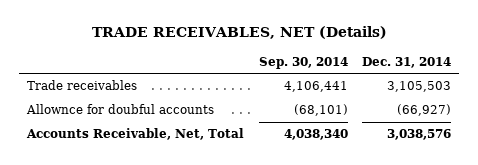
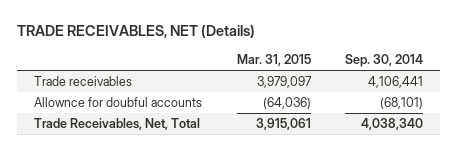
- | Sep. 30, 2014 | Dec. 31, 2014
+ | Mar. 31, 2015 | Sep. 30, 2014
- Accounts Receivable, Net, Total | 4,038,340 | 3,038,576
+ Trade Receivables, Net, Total | 3,915,061 | 4,038,340

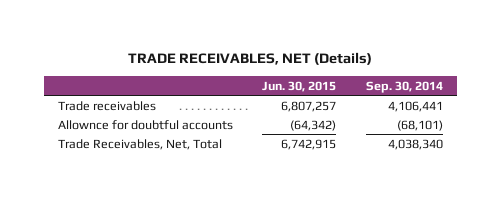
- | Mar. 31, 2015 | Sep. 30, 2014
+ | Jun. 30, 2015 | Sep. 30, 2014
- Allownce for doubful accounts | (64,036) | (68,101)
+ Allownce for doubtful accounts | (64,342) | (68,101)

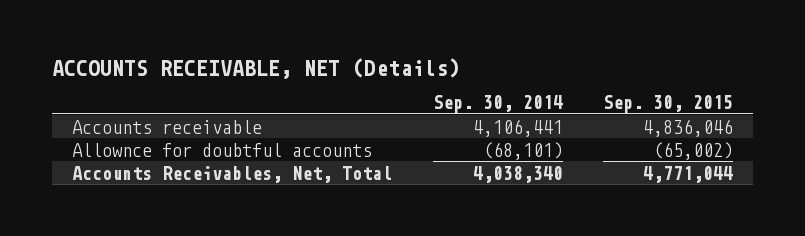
- TRADE RECEIVABLES, NET (Details)
+ ACCOUNTS RECEIVABLE, NET (Details)
- | Jun. 30, 2015 | Sep. 30, 2014
+ | Sep. 30, 2014 | Sep. 30, 2015
- Trade receivables | 6,807,257 | 4,106,441
+ Accounts receivable | 4,106,441 | 4,836,046
- Trade Receivables, Net, Total | 6,742,915 | 4,038,340
+ Accounts Receivables, Net, Total | 4,038,340 | 4,771,044

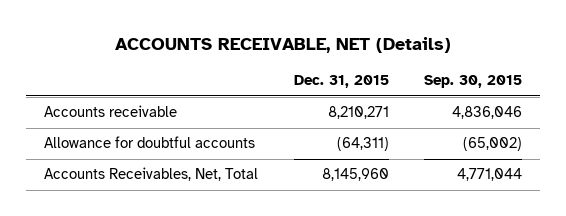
- | Sep. 30, 2014 | Sep. 30, 2015
+ | Dec. 31, 2015 | Sep. 30, 2015
- Allownce for doubtful accounts | (68,101) | (65,002)
+ Allowance for doubtful accounts | (64,311) | (65,002)

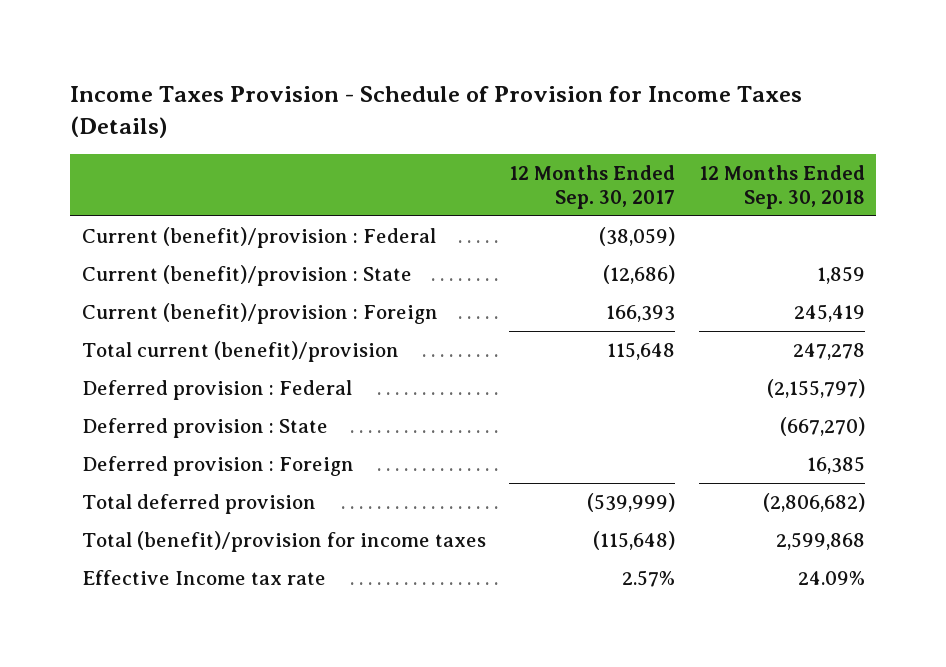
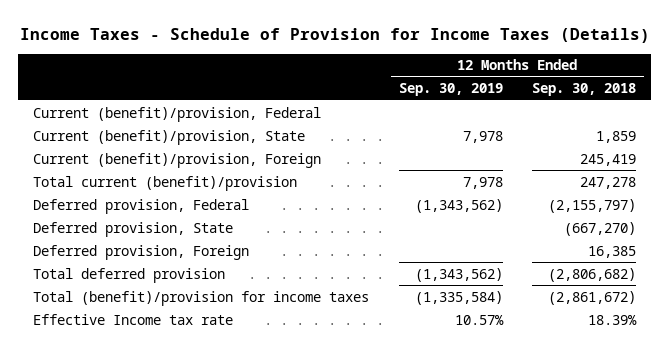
- Income Taxes Provision - Schedule of Provision for Income Taxes (Details)
+ Income Taxes - Schedule of Provision for Income Taxes (Details)
- | 12 Months Ended Sep. 30, 2017 | 12 Months Ended Sep. 30, 2018
+ | 12 Months Ended Sep. 30, 2019 | 12 Months Ended Sep. 30, 2018
- Current (benefit)/provision : Federal | (38,059) |
- Current (benefit)/provision : State | (12,686) | 1,859
- Current (benefit)/provision : Foreign | 166,393 | 245,419
+ Current (benefit)/provision, Federal
+ Current (benefit)/provision, State | 7,978 | 1,859
+ Current (benefit)/provision, Foreign | | 245,419
- Deferred provision : Federal | | (2,155,797)
- Deferred provision : State | | (667,270)
- Deferred provision : Foreign | | 16,385
+ Deferred provision, Federal | (1,343,562) | (2,155,797)
+ Deferred provision, State | | (667,270)
+ Deferred provision, Foreign | | 16,385
- Total (benefit)/provision for income taxes | (115,648) | 2,599,868
- Effective Income tax rate | 2.57% | 24.09%
+ Total (benefit)/provision for income taxes | (1,335,584) | (2,861,672)
+ Effective Income tax rate | 10.57% | 18.39%

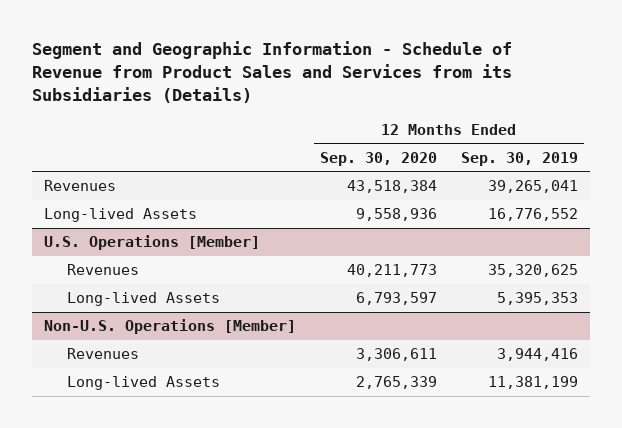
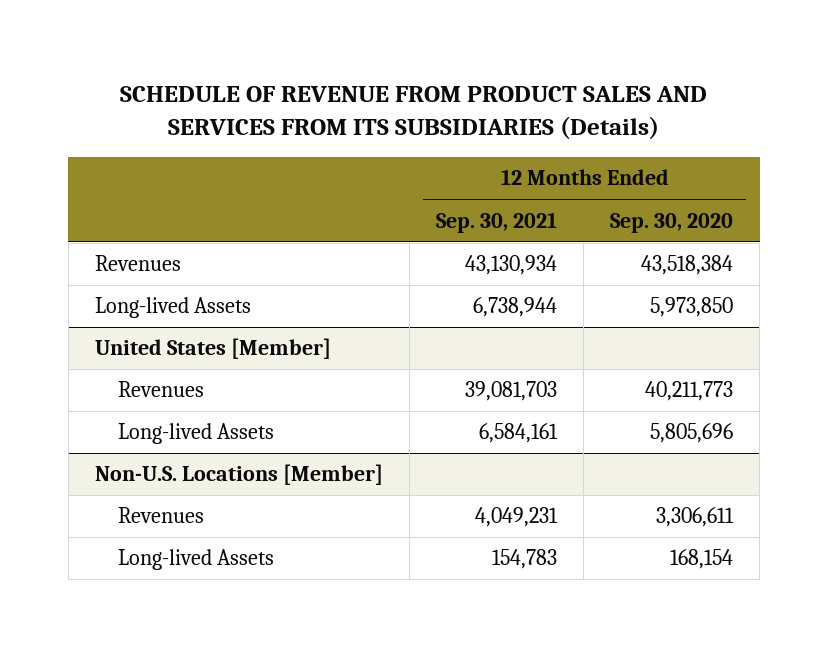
- Segment and Geographic Information - Schedule of Revenue from Product Sales and Services from its Subsidiaries (Details)
+ SCHEDULE OF REVENUE FROM PRODUCT SALES AND SERVICES FROM ITS SUBSIDIARIES (Details)
- | 12 Months Ended Sep. 30, 2020 | 12 Months Ended Sep. 30, 2019
+ | 12 Months Ended Sep. 30, 2021 | 12 Months Ended Sep. 30, 2020
- Long-lived Assets | 9,558,936 | 16,776,552
- U.S. Operations [Member]
+ Long-lived Assets | 6,738,944 | 5,973,850
+ United States [Member]
- Long-lived Assets | 6,793,597 | 5,395,353
- Non-U.S. Operations [Member]
+ Long-lived Assets | 6,584,161 | 5,805,696
+ Non-U.S. Locations [Member]
- Long-lived Assets | 2,765,339 | 11,381,199
+ Long-lived Assets | 154,783 | 168,154

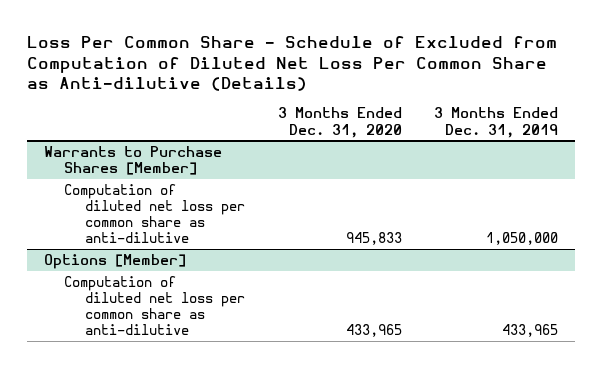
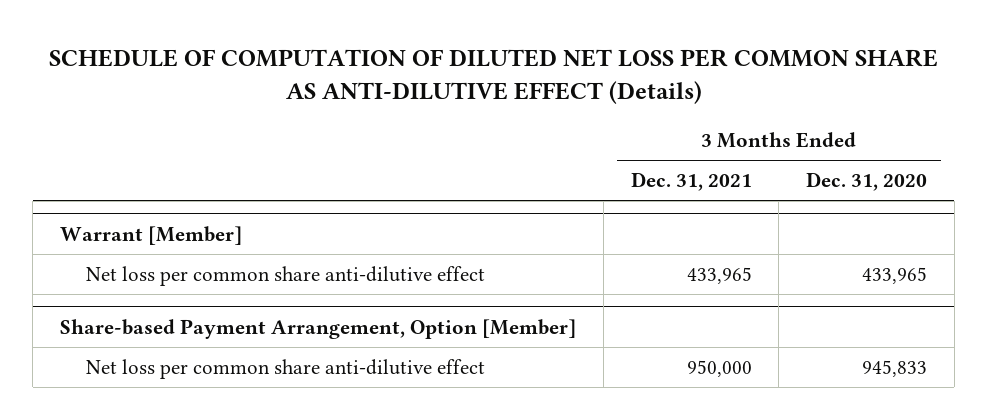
- Loss Per Common Share - Schedule of Excluded from Computation of Diluted Net Loss Per Common Share as Anti-dilutive (Details)
+ SCHEDULE OF COMPUTATION OF DILUTED NET LOSS PER COMMON SHARE AS ANTI-DILUTIVE EFFECT (Details)
- | 3 Months Ended Dec. 31, 2020 | 3 Months Ended Dec. 31, 2019
+ | 3 Months Ended Dec. 31, 2021 | 3 Months Ended Dec. 31, 2020
- Warrants to Purchase Shares [Member]
- Computation of diluted net loss per common share as anti-dilutive | 945,833 | 1,050,000
- Options [Member]
- Computation of diluted net loss per common share as anti-dilutive | 433,965 | 433,965
+ Warrant [Member]
+ Net loss per common share anti-dilutive effect | 433,965 | 433,965
+ Share-based Payment Arrangement, Option [Member]
+ Net loss per common share anti-dilutive effect | 950,000 | 945,833

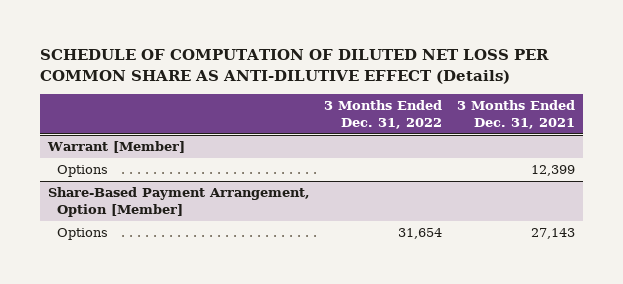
- | 3 Months Ended Dec. 31, 2021 | 3 Months Ended Dec. 31, 2020
+ | 3 Months Ended Dec. 31, 2022 | 3 Months Ended Dec. 31, 2021
@ Warrant [Member]
- Net loss per common share anti-dilutive effect | 433,965 | 433,965
- Share-based Payment Arrangement, Option [Member]
- Net loss per common share anti-dilutive effect | 950,000 | 945,833
@ Warrant [Member]
+ Options | | 12,399
+ Share-Based Payment Arrangement, Option [Member]
+ Options | 31,654 | 27,143

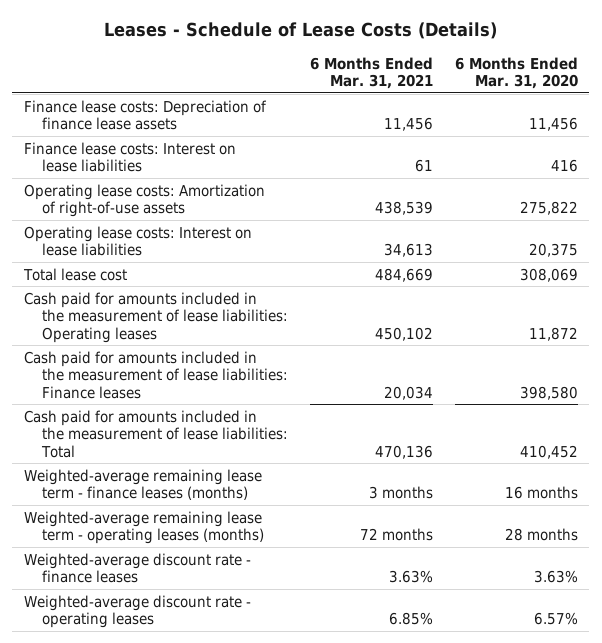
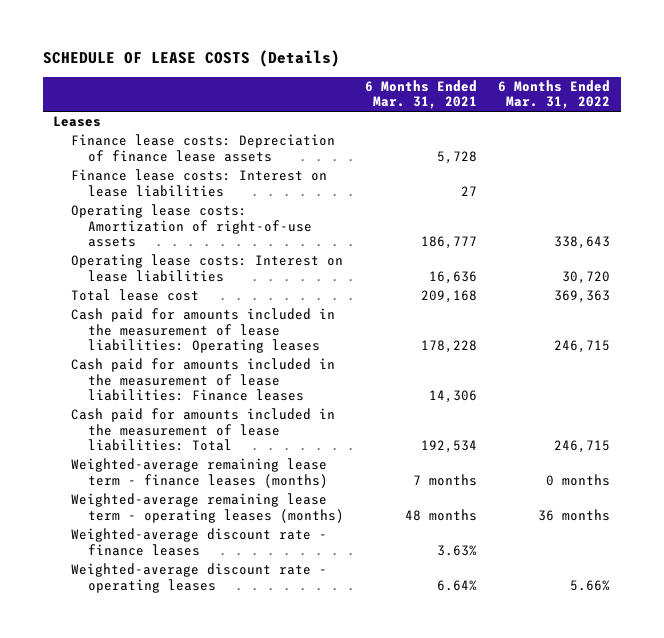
- Leases - Schedule of Lease Costs (Details)
+ SCHEDULE OF LEASE COSTS (Details)
- | 6 Months Ended Mar. 31, 2021 | 6 Months Ended Mar. 31, 2020
+ | 6 Months Ended Mar. 31, 2021 | 6 Months Ended Mar. 31, 2022
- Finance lease costs: Depreciation of finance lease assets | 11,456 | 11,456
- Finance lease costs: Interest on lease liabilities | 61 | 416
- Operating lease costs: Amortization of right-of-use assets | 438,539 | 275,822
- Operating lease costs: Interest on lease liabilities | 34,613 | 20,375
- Total lease cost | 484,669 | 308,069
- Cash paid for amounts included in the measurement of lease liabilities: Operating leases | 450,102 | 11,872
- Cash paid for amounts included in the measurement of lease liabilities: Finance leases | 20,034 | 398,580
- Cash paid for amounts included in the measurement of lease liabilities: Total | 470,136 | 410,452
- Weighted-average remaining lease term - finance leases (months) | 3 months | 16 months
- Weighted-average remaining lease term - operating leases (months) | 72 months | 28 months
+ Leases
+ Finance lease costs: Depreciation of finance lease assets | 5,728 |
+ Finance lease costs: Interest on lease liabilities | 27 |
+ Operating lease costs: Amortization of right-of-use assets | 186,777 | 338,643
+ Operating lease costs: Interest on lease liabilities | 16,636 | 30,720
+ Total lease cost | 209,168 | 369,363
+ Cash paid for amounts included in the measurement of lease liabilities: Operating leases | 178,228 | 246,715
+ Cash paid for amounts included in the measurement of lease liabilities: Finance leases | 14,306 |
+ Cash paid for amounts included in the measurement of lease liabilities: Total | 192,534 | 246,715
+ Weighted-average remaining lease term - finance leases (months) | 7 months | 0 months
+ Weighted-average remaining lease term - operating leases (months) | 48 months | 36 months
- Weighted-average discount rate - operating leases | 6.85% | 6.57%
+ Weighted-average discount rate - operating leases | 6.64% | 5.66%

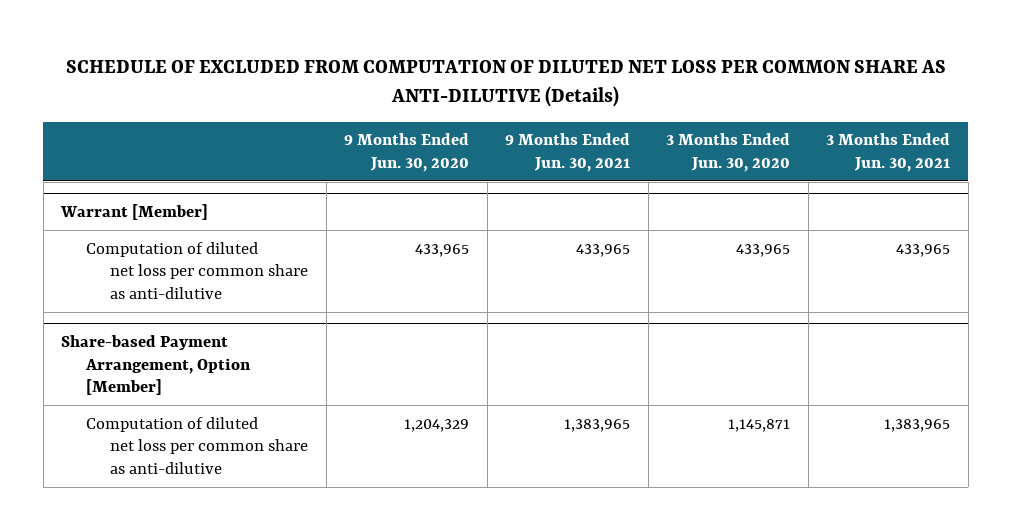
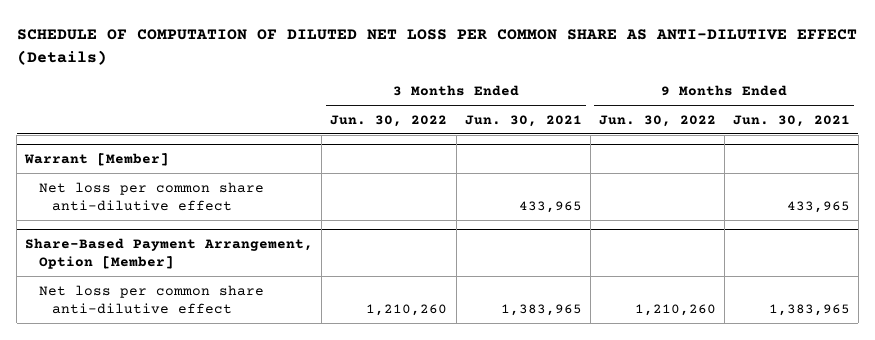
- SCHEDULE OF EXCLUDED FROM COMPUTATION OF DILUTED NET LOSS PER COMMON SHARE AS ANTI-DILUTIVE (Details)
+ SCHEDULE OF COMPUTATION OF DILUTED NET LOSS PER COMMON SHARE AS ANTI-DILUTIVE EFFECT (Details)
- | 9 Months Ended Jun. 30, 2020 | 9 Months Ended Jun. 30, 2021 | 3 Months Ended Jun. 30, 2020 | 3 Months Ended Jun. 30, 2021
+ | 3 Months Ended Jun. 30, 2022 | 3 Months Ended Jun. 30, 2021 | 9 Months Ended Jun. 30, 2022 | 9 Months Ended Jun. 30, 2021
@ Warrant [Member]
- Computation of diluted net loss per common share as anti-dilutive | 433,965 | 433,965 | 433,965 | 433,965
- Share-based Payment Arrangement, Option [Member]
- Computation of diluted net loss per common share as anti-dilutive | 1,204,329 | 1,383,965 | 1,145,871 | 1,383,965
@ Warrant [Member]
+ Net loss per common share anti-dilutive effect | | 433,965 | | 433,965
+ Share-Based Payment Arrangement, Option [Member]
+ Net loss per common share anti-dilutive effect | 1,210,260 | 1,383,965 | 1,210,260 | 1,383,965

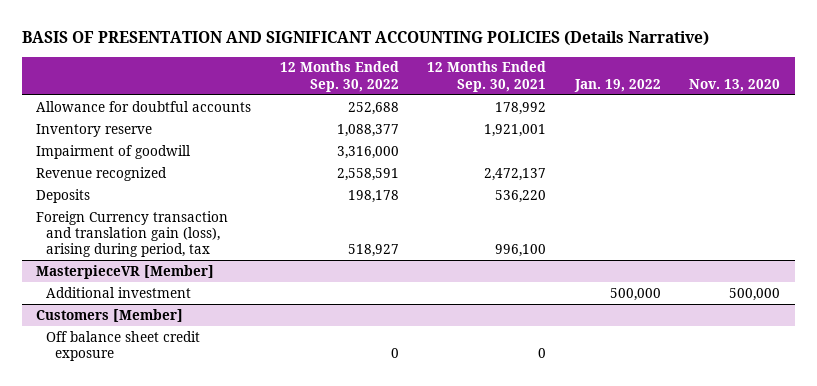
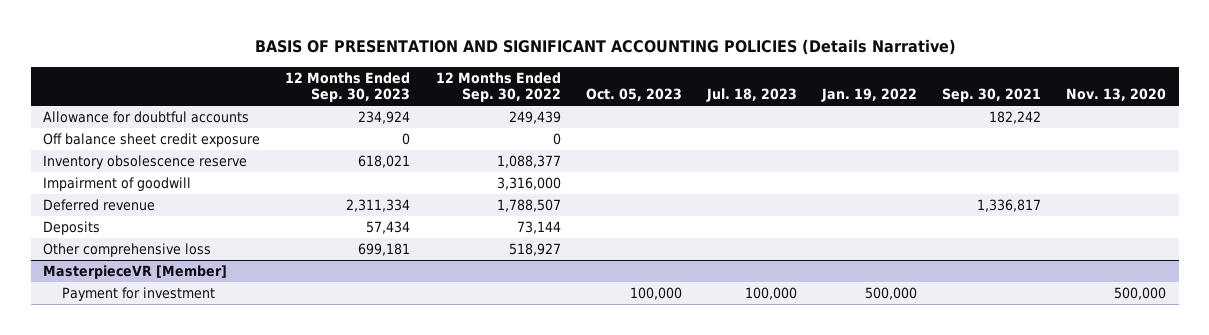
- | 12 Months Ended Sep. 30, 2022 | 12 Months Ended Sep. 30, 2021 | Jan. 19, 2022 | Nov. 13, 2020
+ | 12 Months Ended Sep. 30, 2023 | 12 Months Ended Sep. 30, 2022 | Oct. 05, 2023 | Jul. 18, 2023 | Jan. 19, 2022 | Sep. 30, 2021 | Nov. 13, 2020
- Allowance for doubtful accounts | 252,688 | 178,992 | |
- Inventory reserve | 1,088,377 | 1,921,001 | |
+ Allowance for doubtful accounts | 234,924 | 249,439 | | | | 182,242 |
+ Off balance sheet credit exposure | 0 | 0 | | | | |
+ Inventory obsolescence reserve | 618,021 | 1,088,377 | | | | |
- Revenue recognized | 2,558,591 | 2,472,137 | |
- Deposits | 198,178 | 536,220 | |
- Foreign Currency transaction and translation gain (loss), arising during period, tax | 518,927 | 996,100 | |
+ Deferred revenue | 2,311,334 | 1,788,507 | | | | 1,336,817 |
+ Deposits | 57,434 | 73,144 | | | | |
+ Other comprehensive loss | 699,181 | 518,927 | | | | |
@ MasterpieceVR [Member]
- Additional investment | | | 500,000 | 500,000
- Customers [Member]
- Off balance sheet credit exposure | 0 | 0 | |
@ MasterpieceVR [Member]
+ Payment for investment | | | 100,000 | 100,000 | 500,000 | | 500,000

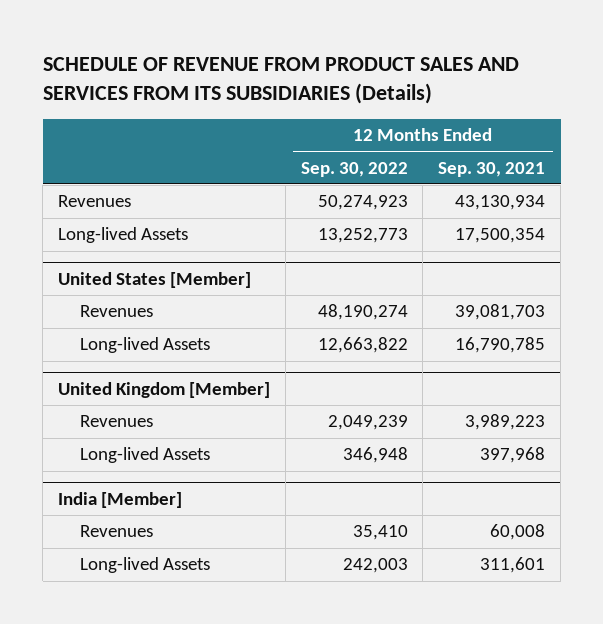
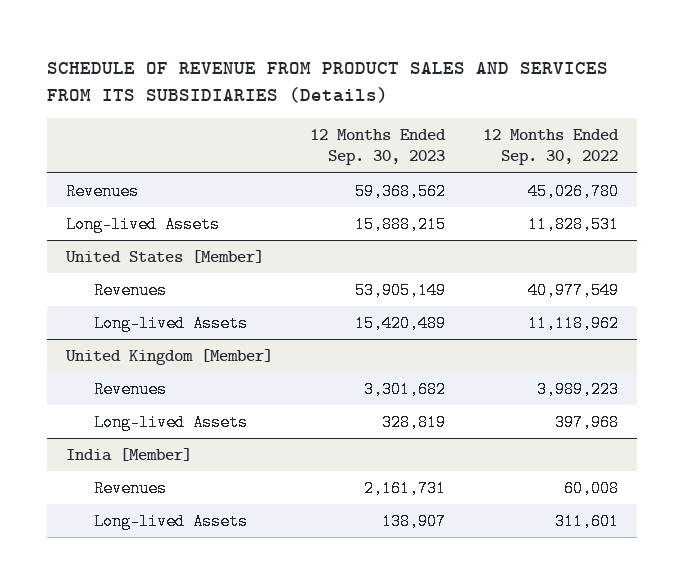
- | 12 Months Ended Sep. 30, 2022 | 12 Months Ended Sep. 30, 2021
+ | 12 Months Ended Sep. 30, 2023 | 12 Months Ended Sep. 30, 2022
- Revenues | 50,274,923 | 43,130,934
- Long-lived Assets | 13,252,773 | 17,500,354
+ Revenues | 59,368,562 | 45,026,780
+ Long-lived Assets | 15,888,215 | 11,828,531
@ United States [Member]
- Revenues | 48,190,274 | 39,081,703
- Long-lived Assets | 12,663,822 | 16,790,785
+ Revenues | 53,905,149 | 40,977,549
+ Long-lived Assets | 15,420,489 | 11,118,962
@ United Kingdom [Member]
- Revenues | 2,049,239 | 3,989,223
- Long-lived Assets | 346,948 | 397,968
+ Revenues | 3,301,682 | 3,989,223
+ Long-lived Assets | 328,819 | 397,968
@ India [Member]
- Revenues | 35,410 | 60,008
- Long-lived Assets | 242,003 | 311,601
+ Revenues | 2,161,731 | 60,008
+ Long-lived Assets | 138,907 | 311,601

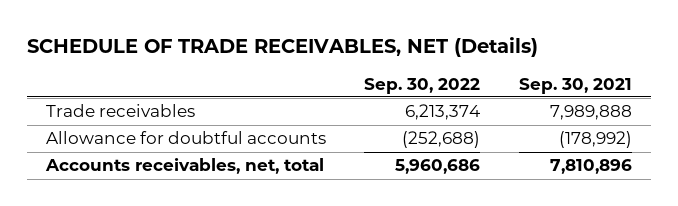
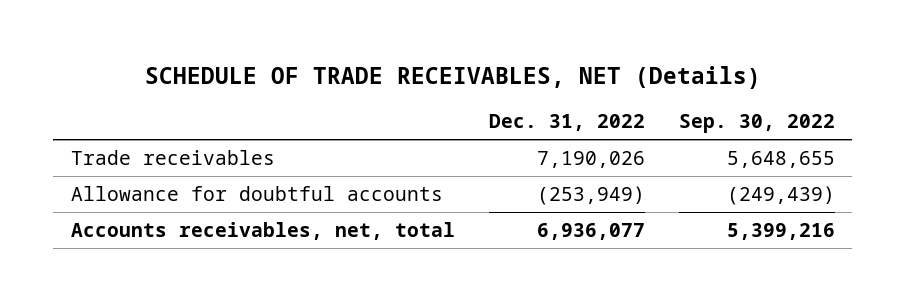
- | Sep. 30, 2022 | Sep. 30, 2021
+ | Dec. 31, 2022 | Sep. 30, 2022
- Trade receivables | 6,213,374 | 7,989,888
- Allowance for doubtful accounts | (252,688) | (178,992)
- Accounts receivables, net, total | 5,960,686 | 7,810,896
+ Trade receivables | 7,190,026 | 5,648,655
+ Allowance for doubtful accounts | (253,949) | (249,439)
+ Accounts receivables, net, total | 6,936,077 | 5,399,216

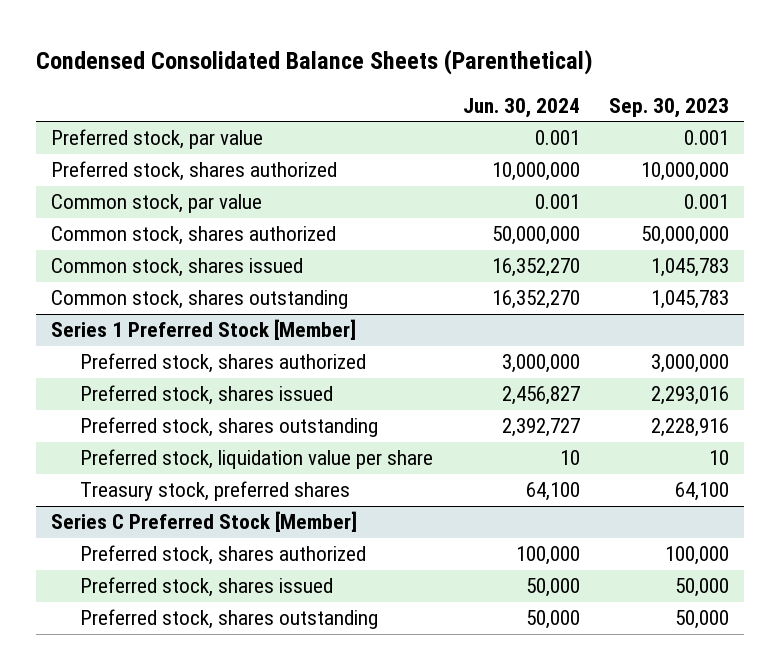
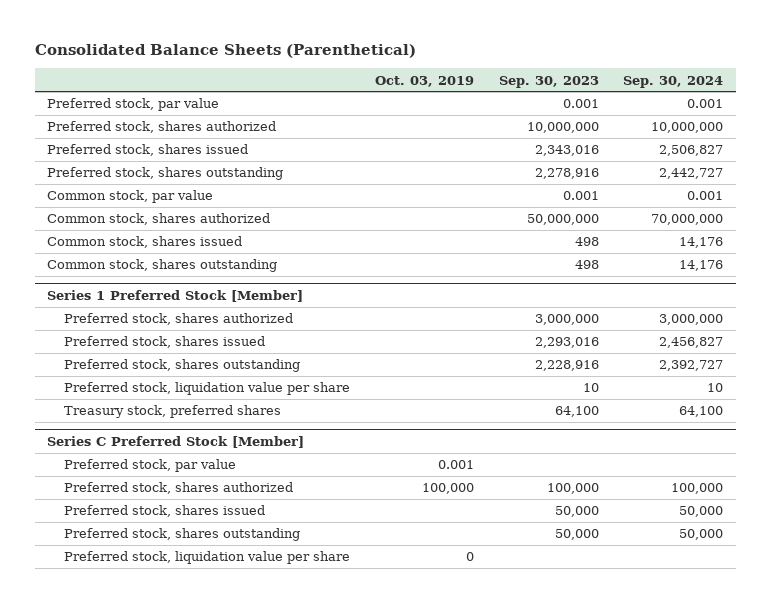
- Condensed Consolidated Balance Sheets (Parenthetical)
+ Consolidated Balance Sheets (Parenthetical)
- | Jun. 30, 2024 | Sep. 30, 2023
+ | Oct. 03, 2019 | Sep. 30, 2023 | Sep. 30, 2024
+ Preferred stock, shares issued | | 2,343,016 | 2,506,827
+ Preferred stock, shares outstanding | | 2,278,916 | 2,442,727
- Common stock, shares issued | 16,352,270 | 1,045,783
- Common stock, shares outstanding | 16,352,270 | 1,045,783
+ Common stock, shares issued | | 498 | 14,176
+ Common stock, shares outstanding | | 498 | 14,176
@ Series C Preferred Stock [Member]
+ Preferred stock, par value | 0.001 | |
+ Preferred stock, liquidation value per share | 0 | |

